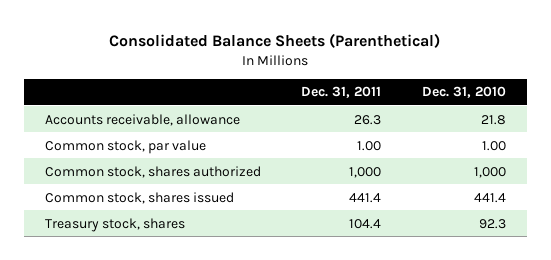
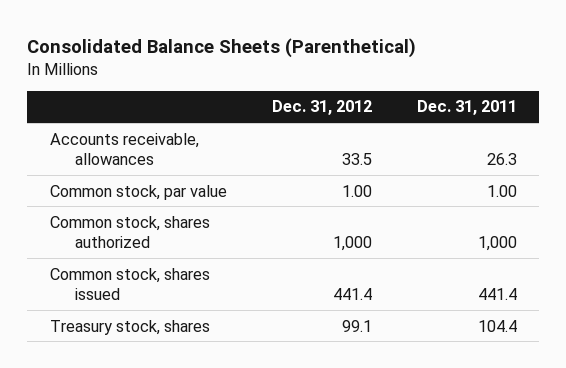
- | Dec. 31, 2011 | Dec. 31, 2010
+ | Dec. 31, 2012 | Dec. 31, 2011
- Accounts receivable, allowance | 26.3 | 21.8
+ Accounts receivable, allowances | 33.5 | 26.3

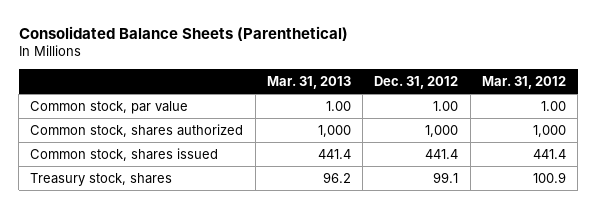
- | Dec. 31, 2012 | Dec. 31, 2011
+ | Mar. 31, 2013 | Dec. 31, 2012 | Mar. 31, 2012
- Accounts receivable, allowances | 33.5 | 26.3

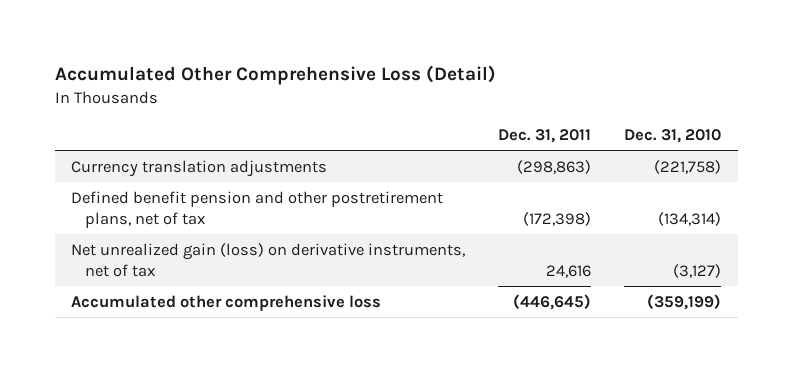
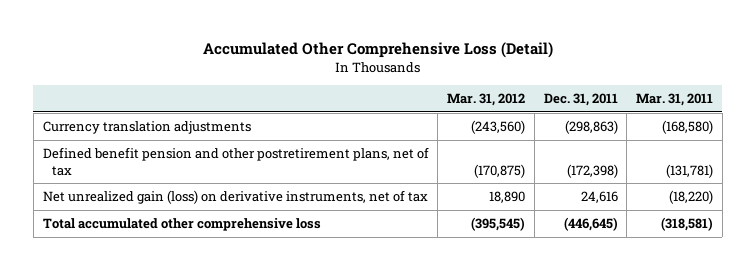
- | Dec. 31, 2011 | Dec. 31, 2010
+ | Mar. 31, 2012 | Dec. 31, 2011 | Mar. 31, 2011
- Accumulated other comprehensive loss | (446,645) | (359,199)
+ Total accumulated other comprehensive loss | (395,545) | (446,645) | (318,581)

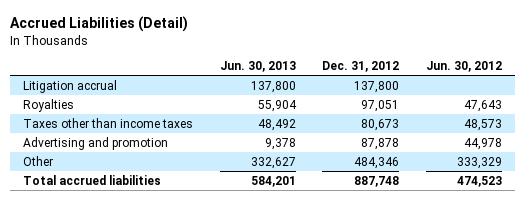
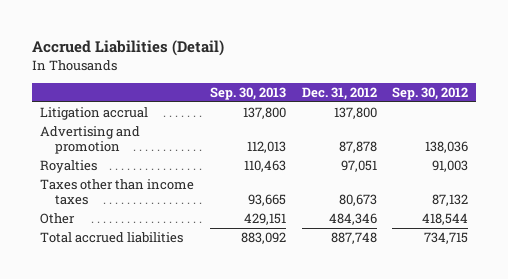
- | Jun. 30, 2013 | Dec. 31, 2012 | Jun. 30, 2012
+ | Sep. 30, 2013 | Dec. 31, 2012 | Sep. 30, 2012
moved up: Advertising and promotion | 112,013 | 87,878 | 138,036

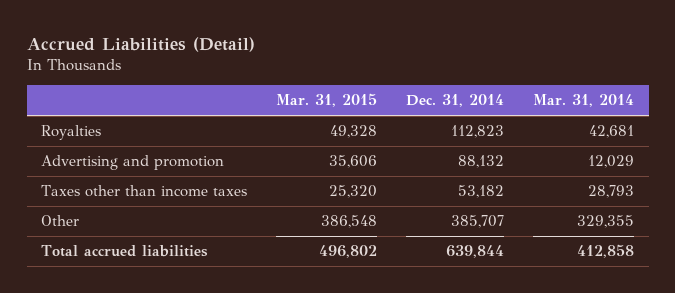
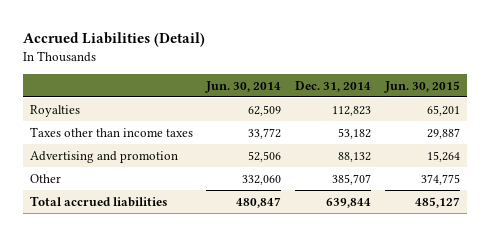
- | Mar. 31, 2015 | Dec. 31, 2014 | Mar. 31, 2014
+ | Jun. 30, 2014 | Dec. 31, 2014 | Jun. 30, 2015
moved down: Advertising and promotion | 52,506 | 88,132 | 15,264

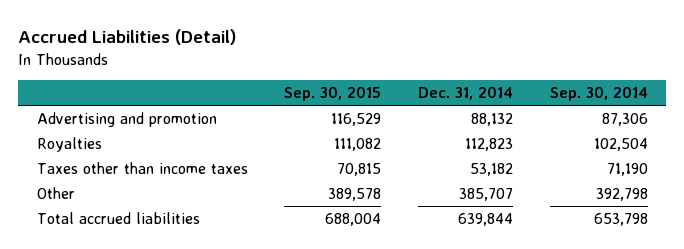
- | Jun. 30, 2014 | Dec. 31, 2014 | Jun. 30, 2015
+ | Sep. 30, 2015 | Dec. 31, 2014 | Sep. 30, 2014
moved up: Advertising and promotion | 116,529 | 88,132 | 87,306

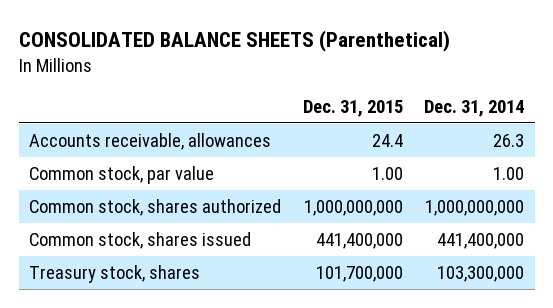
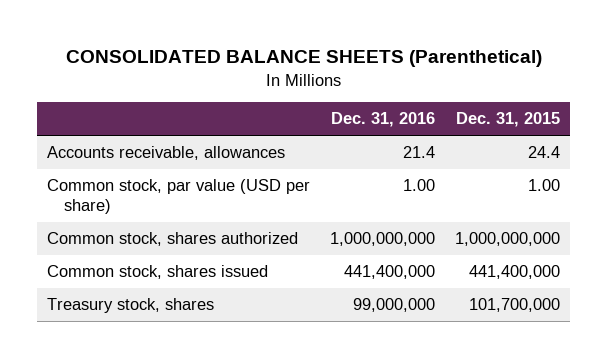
- | Dec. 31, 2015 | Dec. 31, 2014
+ | Dec. 31, 2016 | Dec. 31, 2015
- Common stock, par value | 1.00 | 1.00
+ Common stock, par value (USD per share) | 1.00 | 1.00

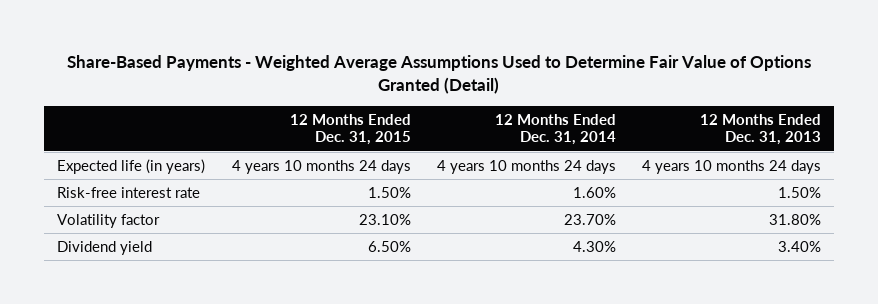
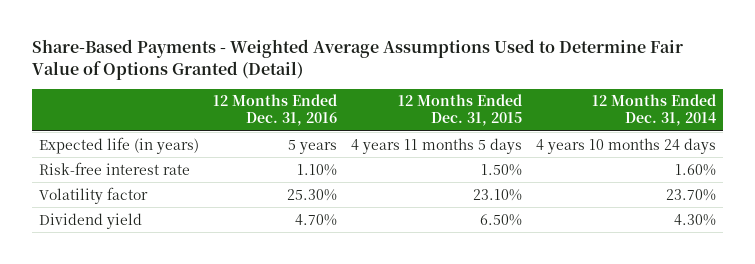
- | 12 Months Ended Dec. 31, 2015 | 12 Months Ended Dec. 31, 2014 | 12 Months Ended Dec. 31, 2013
+ | 12 Months Ended Dec. 31, 2016 | 12 Months Ended Dec. 31, 2015 | 12 Months Ended Dec. 31, 2014
- Expected life (in years) | 4 years 10 months 24 days | 4 years 10 months 24 days | 4 years 10 months 24 days
+ Expected life (in years) | 5 years | 4 years 11 months 5 days | 4 years 10 months 24 days

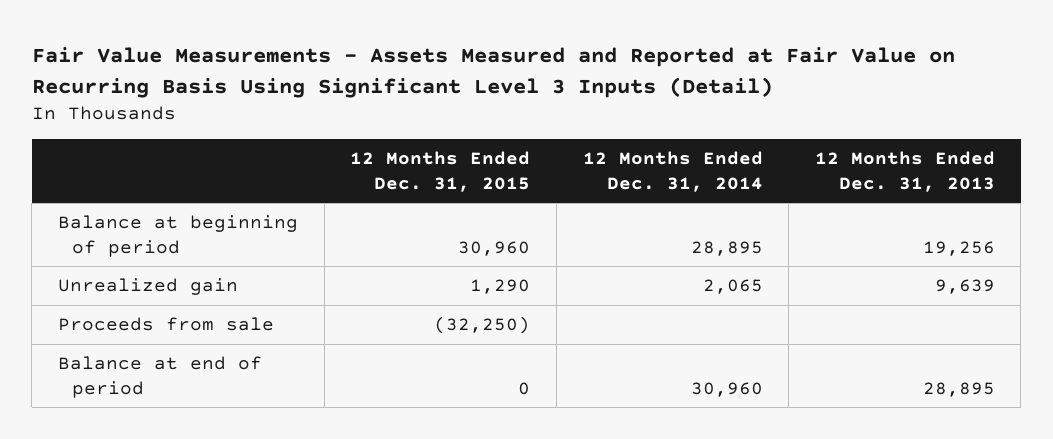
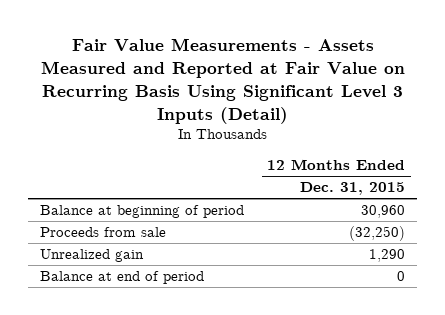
- | 12 Months Ended Dec. 31, 2015 | 12 Months Ended Dec. 31, 2014 | 12 Months Ended Dec. 31, 2013
+ | 12 Months Ended Dec. 31, 2015
moved down: Unrealized gain | 1,290

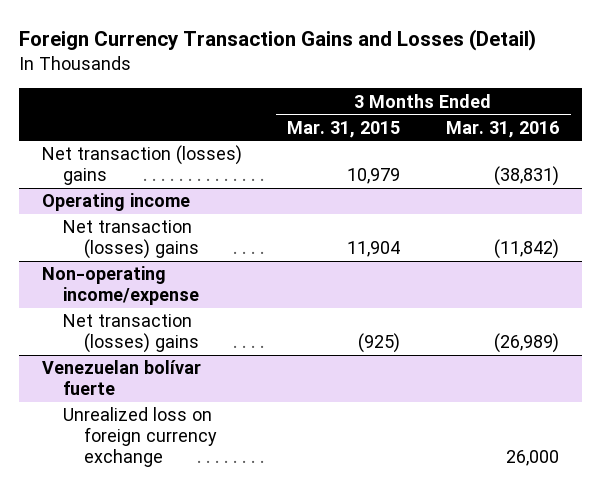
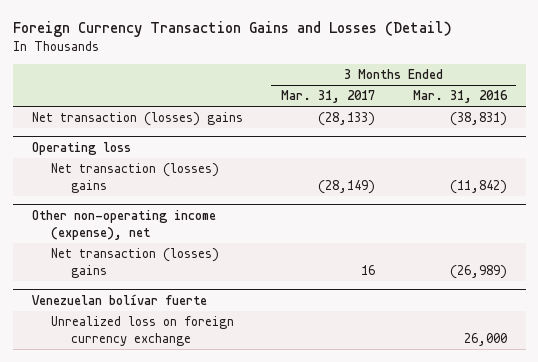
- | 3 Months Ended Mar. 31, 2015 | 3 Months Ended Mar. 31, 2016
+ | 3 Months Ended Mar. 31, 2017 | 3 Months Ended Mar. 31, 2016
- Operating income
+ Operating loss
- Non-operating income/expense
+ Other non-operating income (expense), net

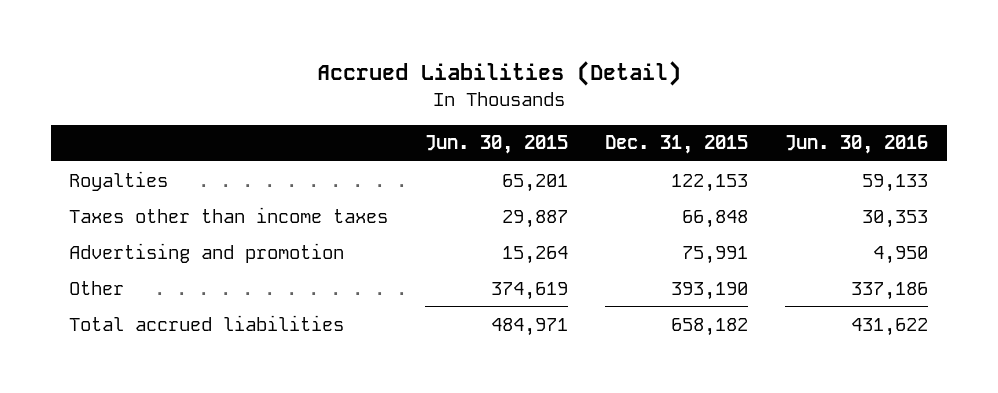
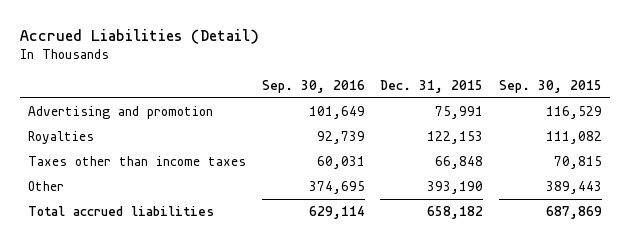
- | Jun. 30, 2015 | Dec. 31, 2015 | Jun. 30, 2016
+ | Sep. 30, 2016 | Dec. 31, 2015 | Sep. 30, 2015
moved up: Advertising and promotion | 101,649 | 75,991 | 116,529

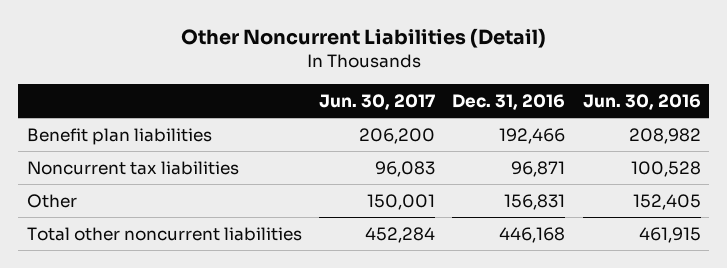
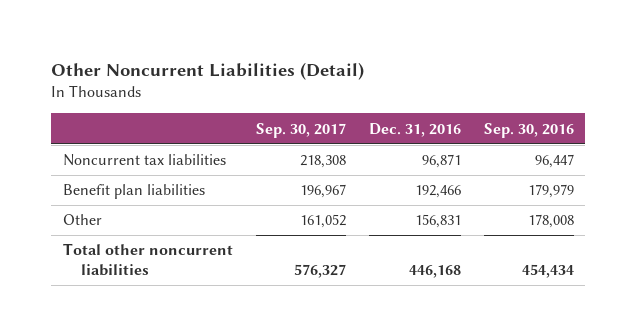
- | Jun. 30, 2017 | Dec. 31, 2016 | Jun. 30, 2016
+ | Sep. 30, 2017 | Dec. 31, 2016 | Sep. 30, 2016
moved down: Benefit plan liabilities | 196,967 | 192,466 | 179,979

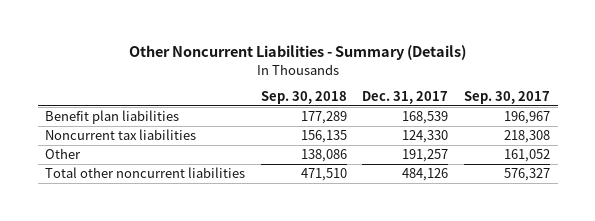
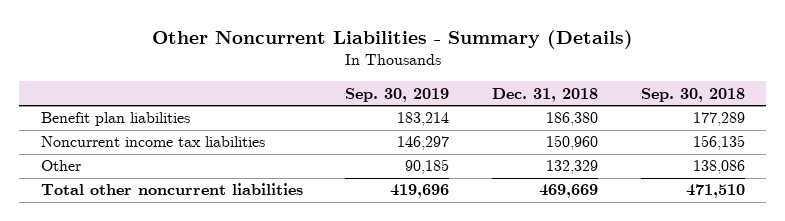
- | Sep. 30, 2018 | Dec. 31, 2017 | Sep. 30, 2017
+ | Sep. 30, 2019 | Dec. 31, 2018 | Sep. 30, 2018
- Noncurrent tax liabilities | 156,135 | 124,330 | 218,308
+ Noncurrent income tax liabilities | 146,297 | 150,960 | 156,135

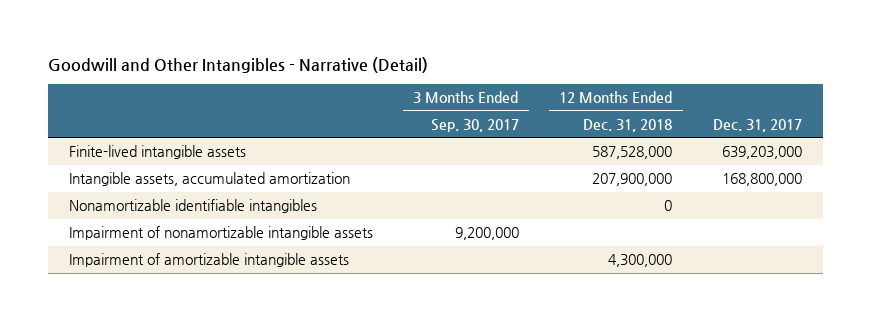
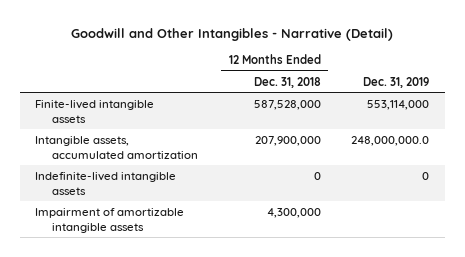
- | 3 Months Ended Sep. 30, 2017 | 12 Months Ended Dec. 31, 2018 | Dec. 31, 2017
+ | 12 Months Ended Dec. 31, 2018 | Dec. 31, 2019
- Nonamortizable identifiable intangibles | | 0 |
- Impairment of nonamortizable intangible assets | 9,200,000 | |
+ Indefinite-lived intangible assets | 0 | 0

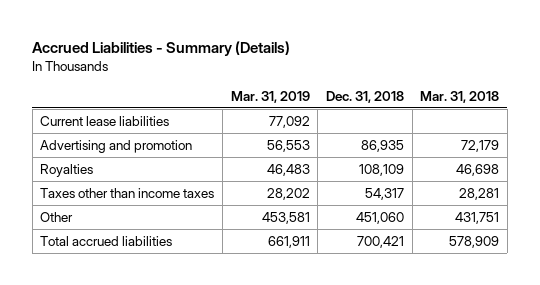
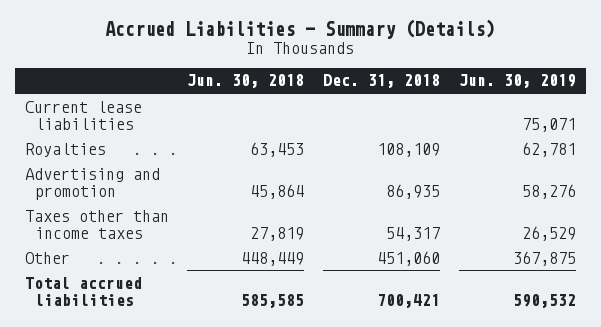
- | Mar. 31, 2019 | Dec. 31, 2018 | Mar. 31, 2018
+ | Jun. 30, 2018 | Dec. 31, 2018 | Jun. 30, 2019
moved down: Advertising and promotion | 45,864 | 86,935 | 58,276

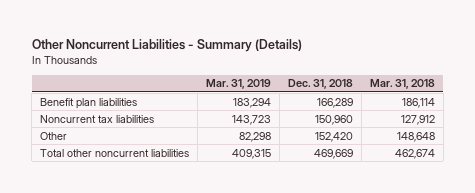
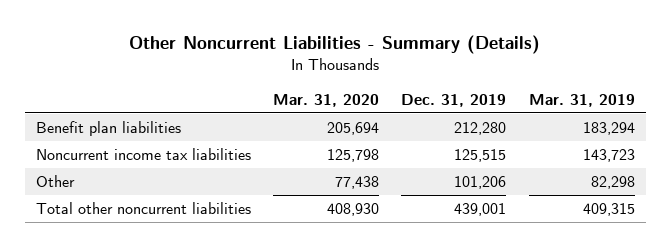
- | Mar. 31, 2019 | Dec. 31, 2018 | Mar. 31, 2018
+ | Mar. 31, 2020 | Dec. 31, 2019 | Mar. 31, 2019
- Noncurrent tax liabilities | 143,723 | 150,960 | 127,912
+ Noncurrent income tax liabilities | 125,798 | 125,515 | 143,723

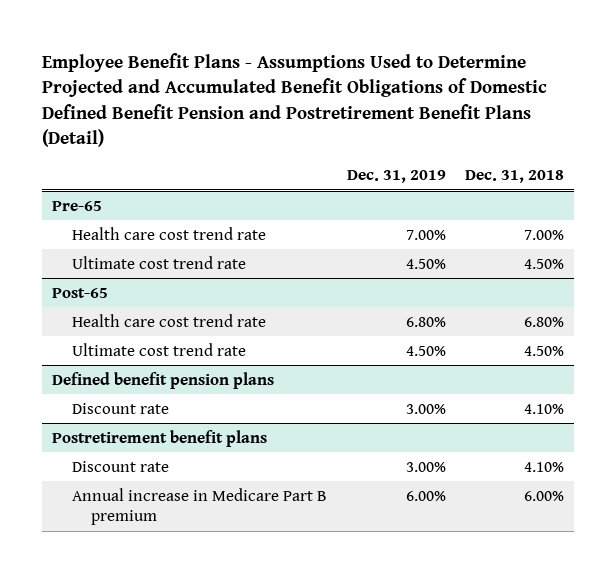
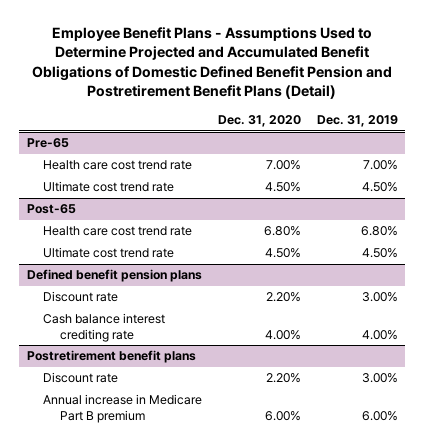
- | Dec. 31, 2019 | Dec. 31, 2018
+ | Dec. 31, 2020 | Dec. 31, 2019
@ Defined benefit pension plans
+ Cash balance interest crediting rate | 4.00% | 4.00%

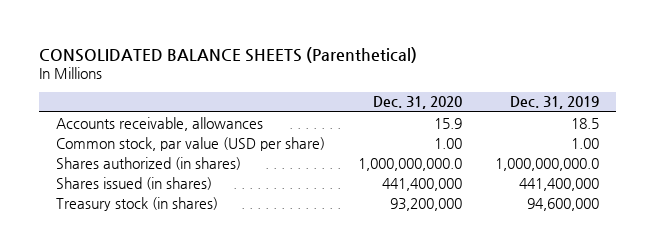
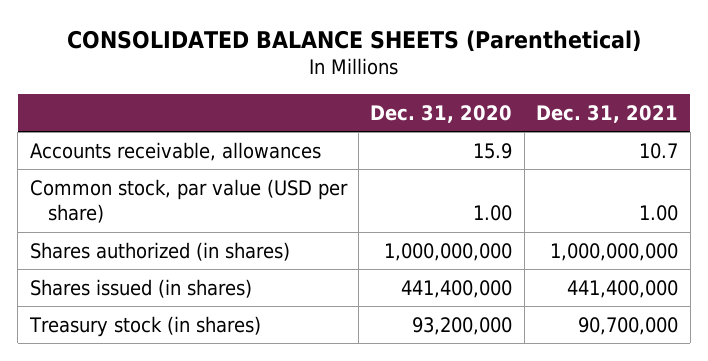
- | Dec. 31, 2020 | Dec. 31, 2019
+ | Dec. 31, 2020 | Dec. 31, 2021
- Shares authorized (in shares) | 1,000,000,000.0 | 1,000,000,000.0
+ Shares authorized (in shares) | 1,000,000,000 | 1,000,000,000

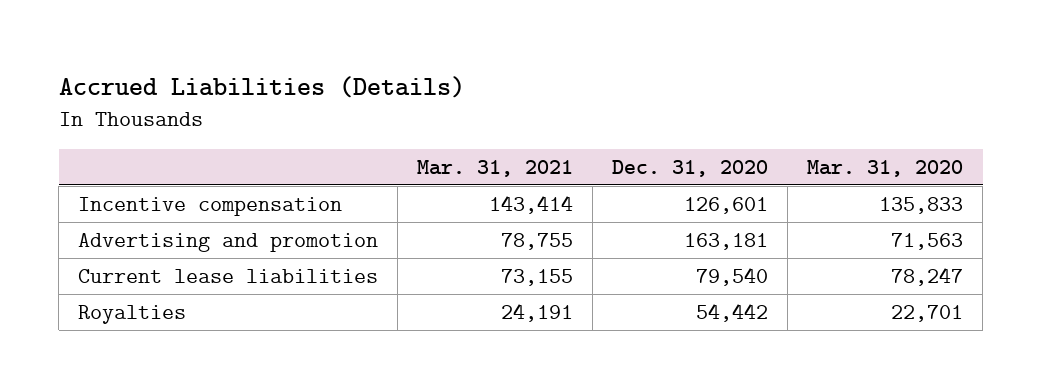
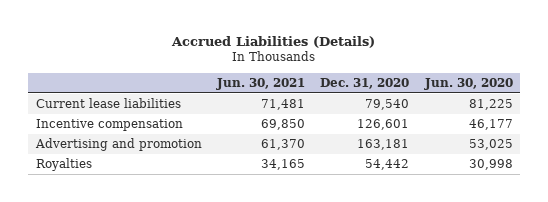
- | Mar. 31, 2021 | Dec. 31, 2020 | Mar. 31, 2020
+ | Jun. 30, 2021 | Dec. 31, 2020 | Jun. 30, 2020
moved up: Current lease liabilities | 71,481 | 79,540 | 81,225

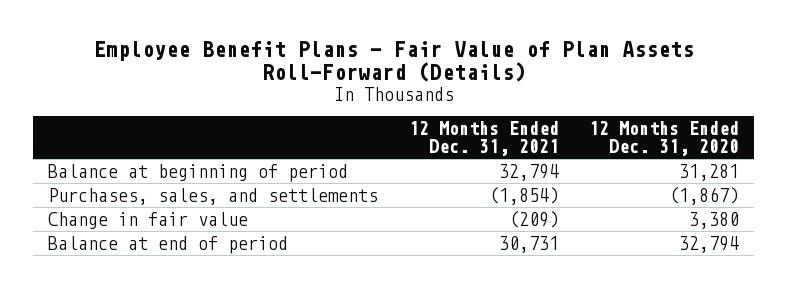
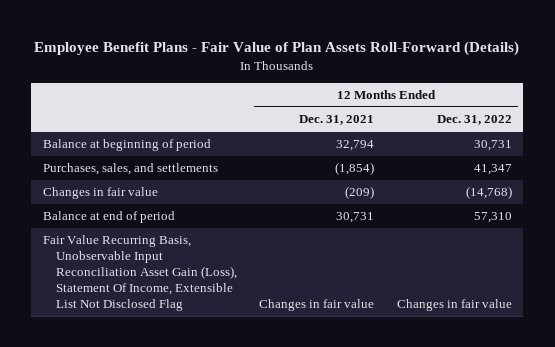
- | 12 Months Ended Dec. 31, 2021 | 12 Months Ended Dec. 31, 2020
+ | 12 Months Ended Dec. 31, 2021 | 12 Months Ended Dec. 31, 2022
- Change in fair value | (209) | 3,380
+ Changes in fair value | (209) | (14,768)
+ Fair Value Recurring Basis, Unobservable Input Reconciliation Asset Gain (Loss), Statement Of Income, Extensible List Not Disclosed Flag | Changes in fair value | Changes in fair value

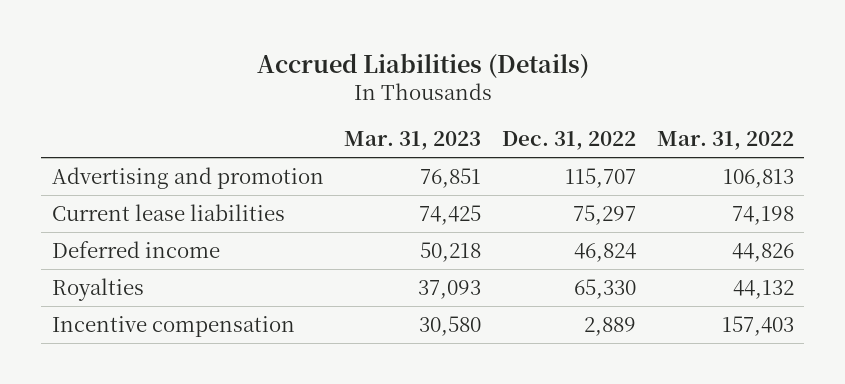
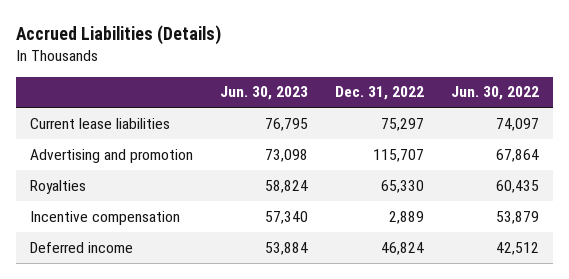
- | Mar. 31, 2023 | Dec. 31, 2022 | Mar. 31, 2022
+ | Jun. 30, 2023 | Dec. 31, 2022 | Jun. 30, 2022
moved down: Advertising and promotion | 73,098 | 115,707 | 67,864
moved down: Deferred income | 53,884 | 46,824 | 42,512

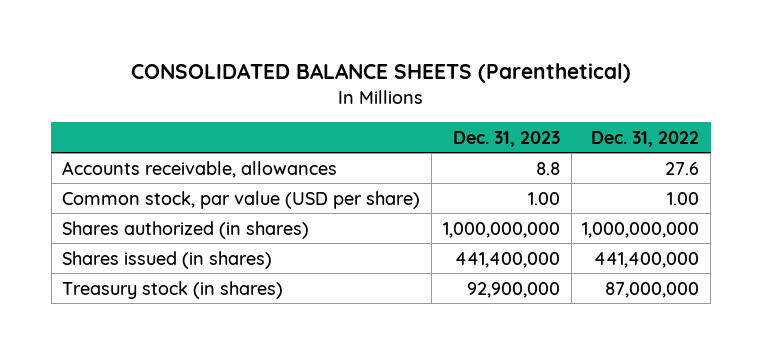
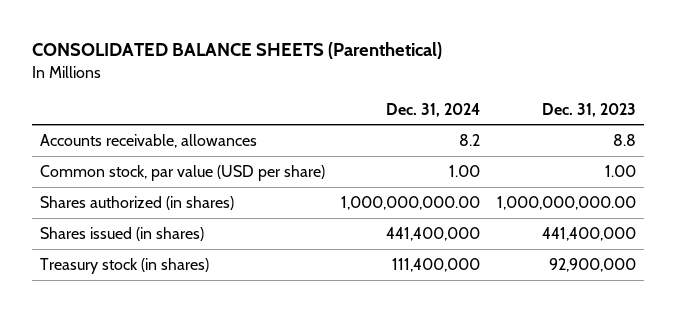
- | Dec. 31, 2023 | Dec. 31, 2022
+ | Dec. 31, 2024 | Dec. 31, 2023
- Shares authorized (in shares) | 1,000,000,000 | 1,000,000,000
+ Shares authorized (in shares) | 1,000,000,000.00 | 1,000,000,000.00

